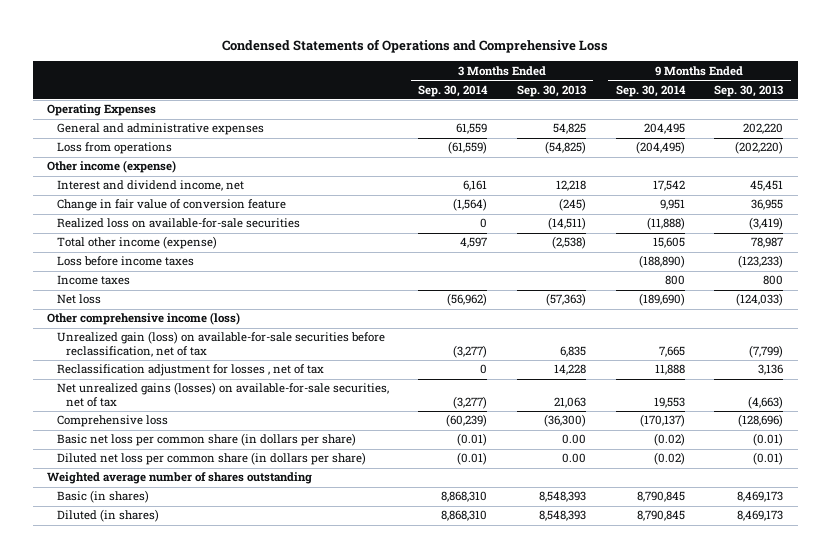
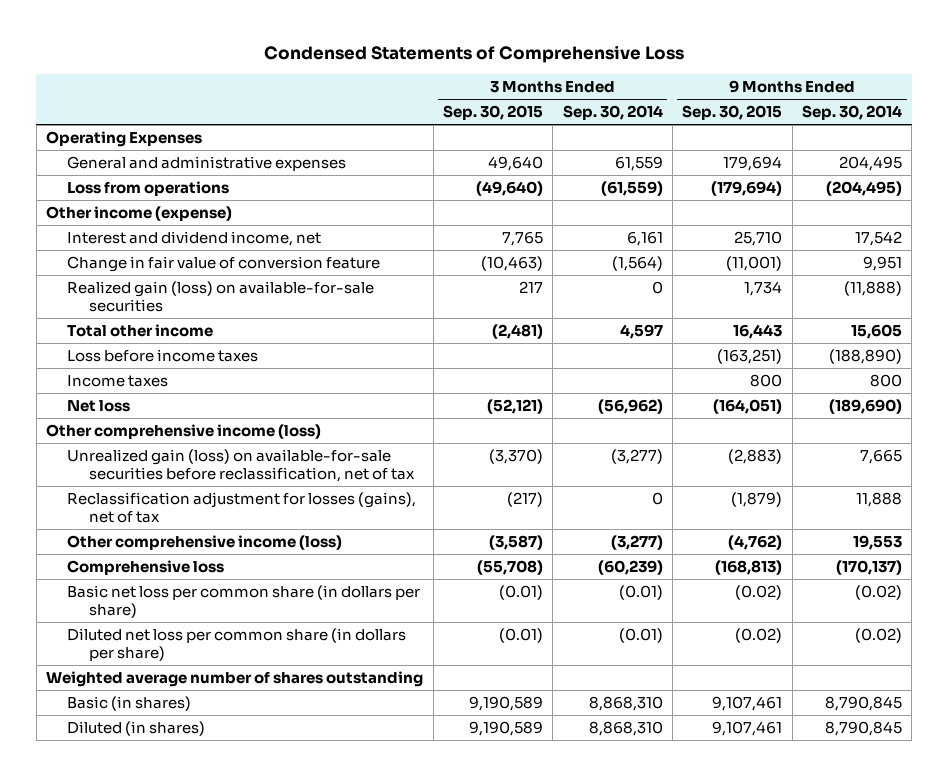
- Condensed Statements of Operations and Comprehensive Loss
+ Condensed Statements of Comprehensive Loss
- | 3 Months Ended Sep. 30, 2014 | 3 Months Ended Sep. 30, 2013 | 9 Months Ended Sep. 30, 2014 | 9 Months Ended Sep. 30, 2013
+ | 3 Months Ended Sep. 30, 2015 | 3 Months Ended Sep. 30, 2014 | 9 Months Ended Sep. 30, 2015 | 9 Months Ended Sep. 30, 2014
- Realized loss on available-for-sale securities | 0 | (14,511) | (11,888) | (3,419)
- Total other income (expense) | 4,597 | (2,538) | 15,605 | 78,987
+ Realized gain (loss) on available-for-sale securities | 217 | 0 | 1,734 | (11,888)
+ Total other income | (2,481) | 4,597 | 16,443 | 15,605
- Reclassification adjustment for losses , net of tax | 0 | 14,228 | 11,888 | 3,136
- Net unrealized gains (losses) on available-for-sale securities, net of tax | (3,277) | 21,063 | 19,553 | (4,663)
+ Reclassification adjustment for losses (gains), net of tax | (217) | 0 | (1,879) | 11,888
+ Other comprehensive income (loss) | (3,587) | (3,277) | (4,762) | 19,553

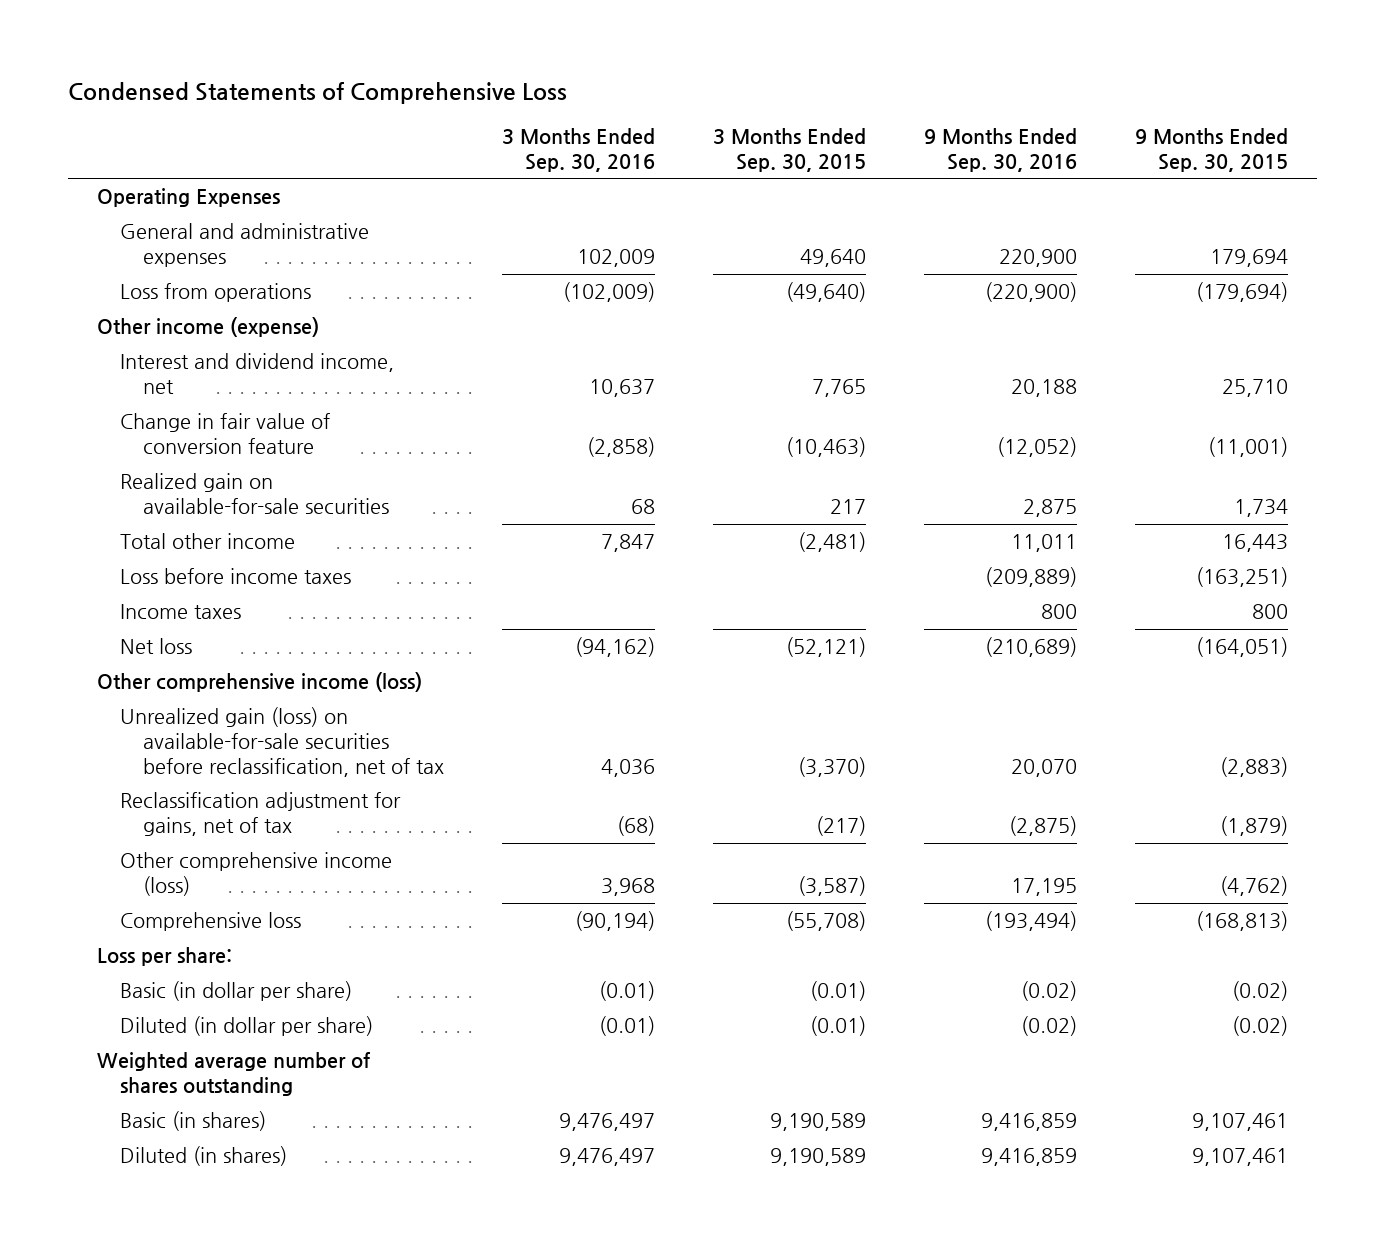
- | 3 Months Ended Sep. 30, 2015 | 3 Months Ended Sep. 30, 2014 | 9 Months Ended Sep. 30, 2015 | 9 Months Ended Sep. 30, 2014
+ | 3 Months Ended Sep. 30, 2016 | 3 Months Ended Sep. 30, 2015 | 9 Months Ended Sep. 30, 2016 | 9 Months Ended Sep. 30, 2015
- Realized gain (loss) on available-for-sale securities | 217 | 0 | 1,734 | (11,888)
+ Realized gain on available-for-sale securities | 68 | 217 | 2,875 | 1,734
- Reclassification adjustment for losses (gains), net of tax | (217) | 0 | (1,879) | 11,888
+ Reclassification adjustment for gains, net of tax | (68) | (217) | (2,875) | (1,879)
- Basic net loss per common share (in dollars per share) | (0.01) | (0.01) | (0.02) | (0.02)
- Diluted net loss per common share (in dollars per share) | (0.01) | (0.01) | (0.02) | (0.02)
+ Loss per share:
+ Basic (in dollar per share) | (0.01) | (0.01) | (0.02) | (0.02)
+ Diluted (in dollar per share) | (0.01) | (0.01) | (0.02) | (0.02)

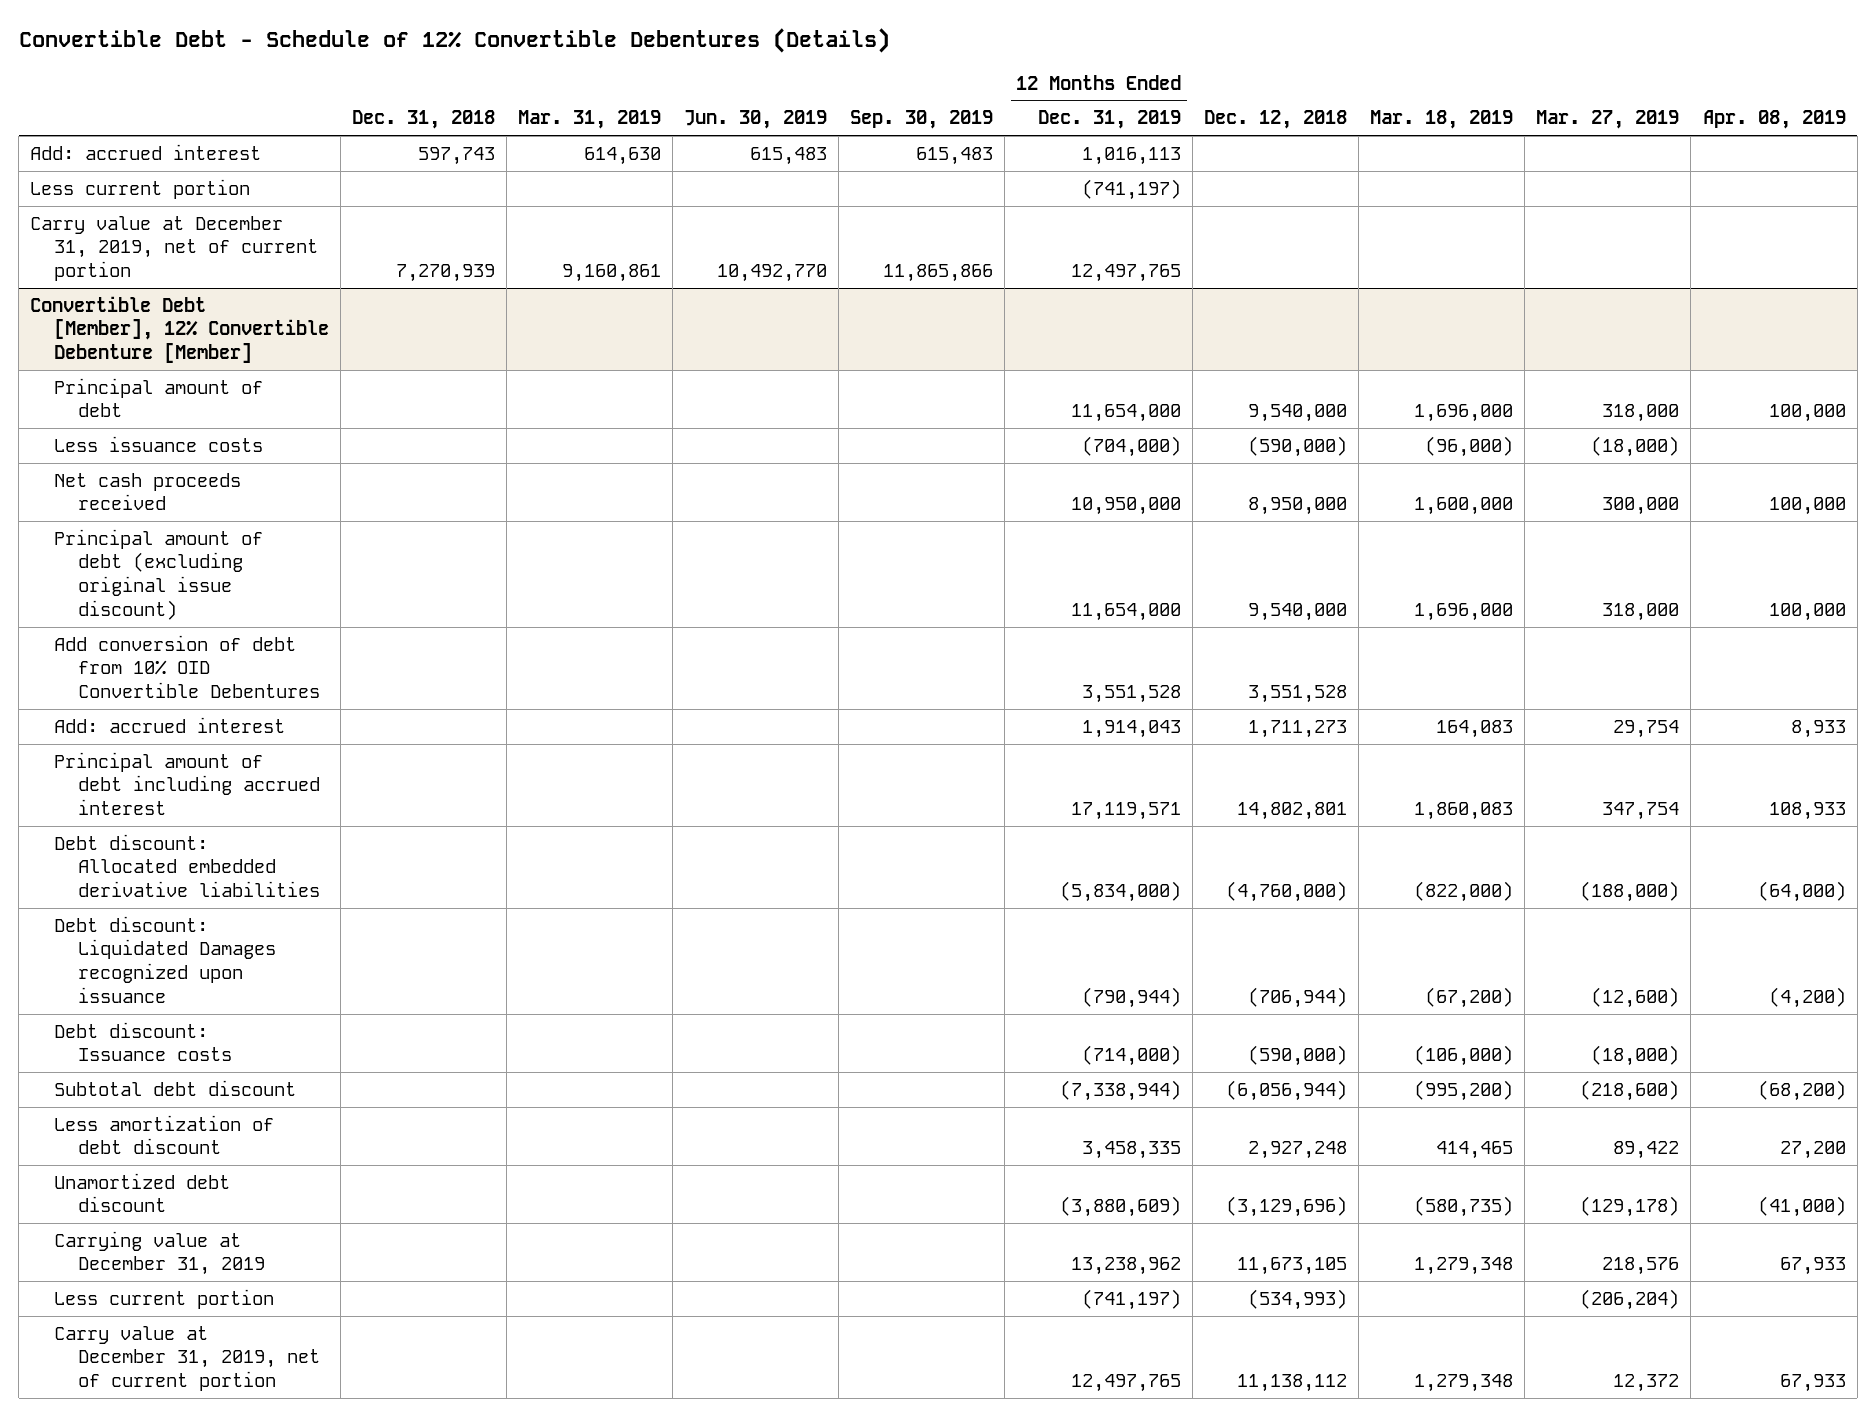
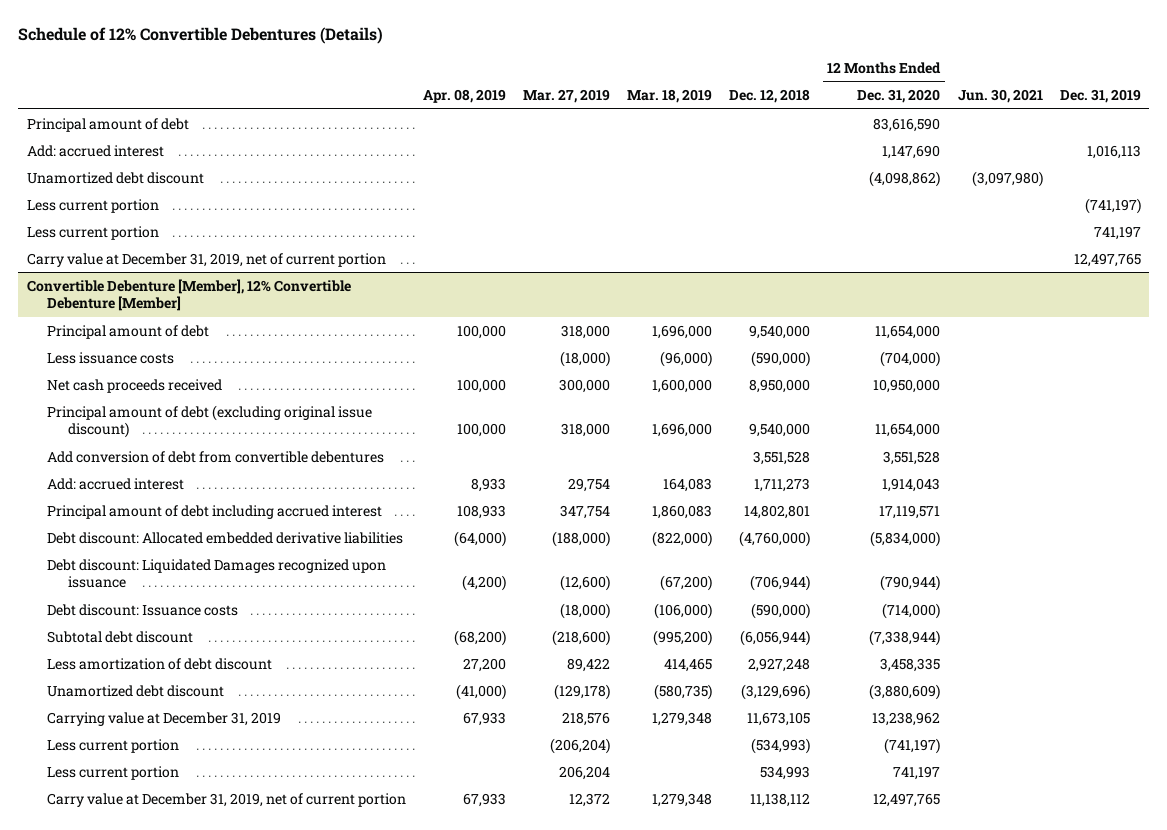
- Convertible Debt - Schedule of 12% Convertible Debentures (Details)
+ Schedule of 12% Convertible Debentures (Details)
- | Dec. 31, 2018 | Mar. 31, 2019 | Jun. 30, 2019 | Sep. 30, 2019 | 12 Months Ended Dec. 31, 2019 | Dec. 12, 2018 | Mar. 18, 2019 | Mar. 27, 2019 | Apr. 08, 2019
+ | Apr. 08, 2019 | Mar. 27, 2019 | Mar. 18, 2019 | Dec. 12, 2018 | 12 Months Ended Dec. 31, 2020 | Jun. 30, 2021 | Dec. 31, 2019
+ Principal amount of debt | | | | | 83,616,590 | |
+ Unamortized debt discount | | | | | (4,098,862) | (3,097,980) |
+ Less current portion | | | | | | | 741,197
- Convertible Debt [Member], 12% Convertible Debenture [Member]
+ Convertible Debenture [Member], 12% Convertible Debenture [Member]
- Add conversion of debt from 10% OID Convertible Debentures | | | | | 3,551,528 | 3,551,528 | | |
+ Add conversion of debt from convertible debentures | | | | 3,551,528 | 3,551,528 | |
+ Less current portion | | 206,204 | | 534,993 | 741,197 | |

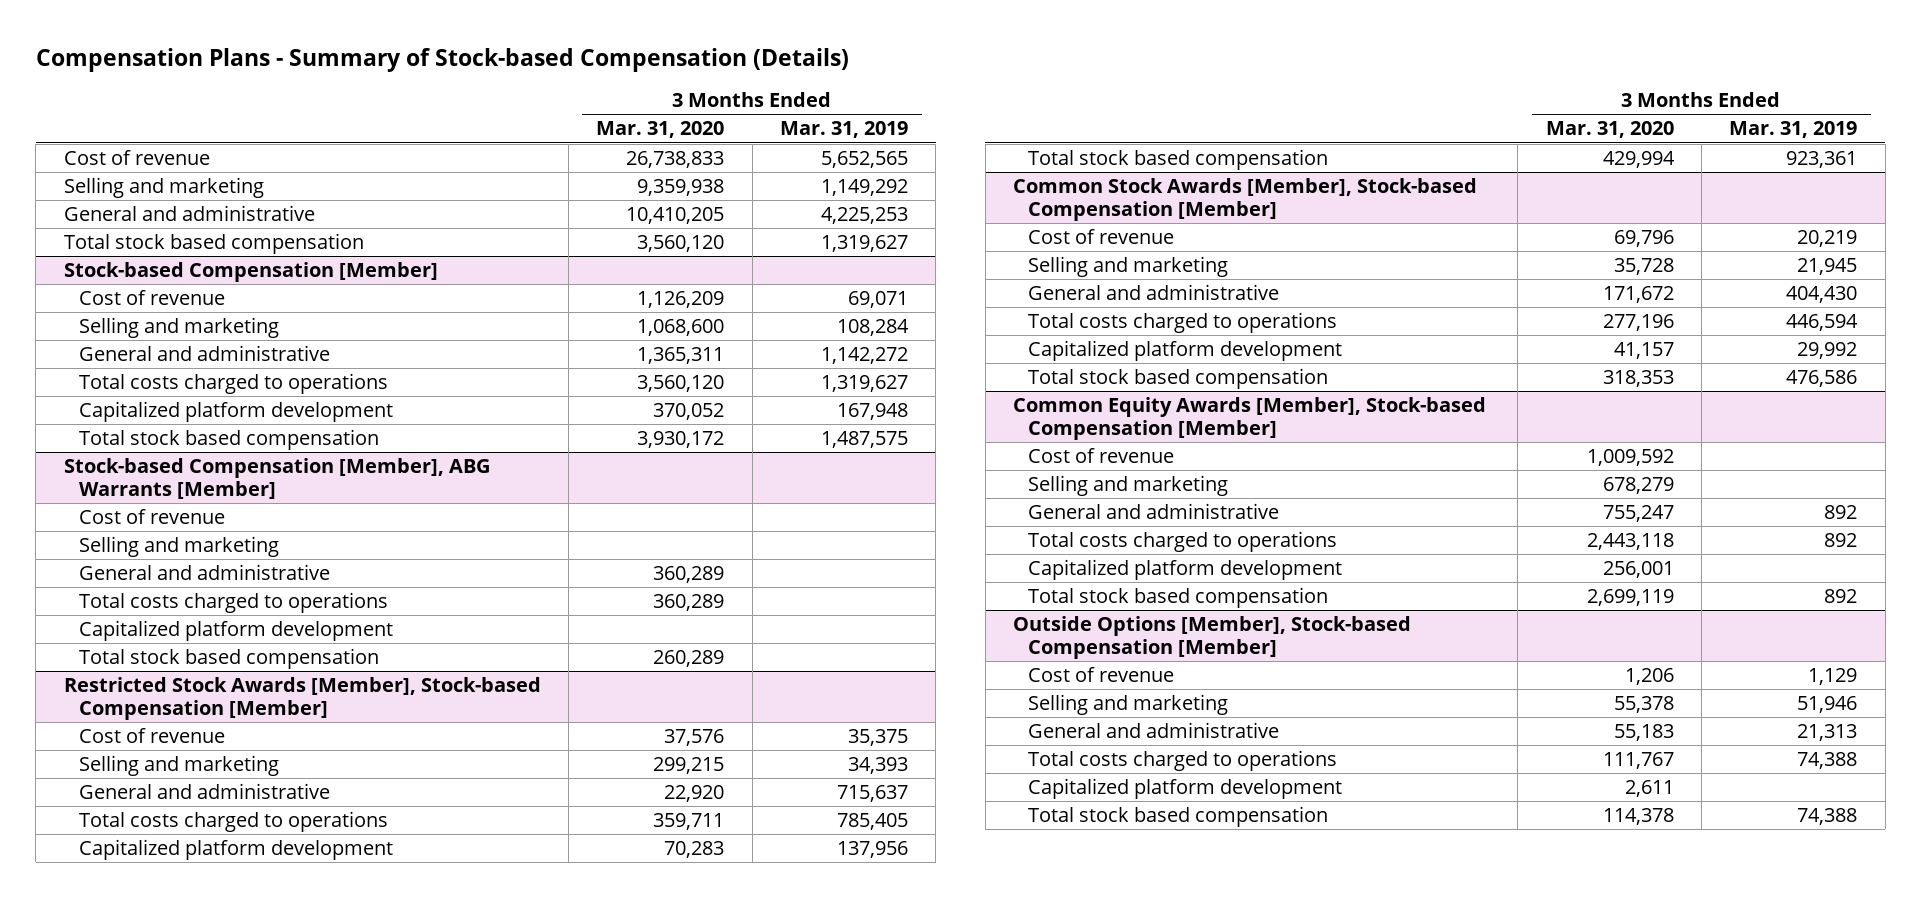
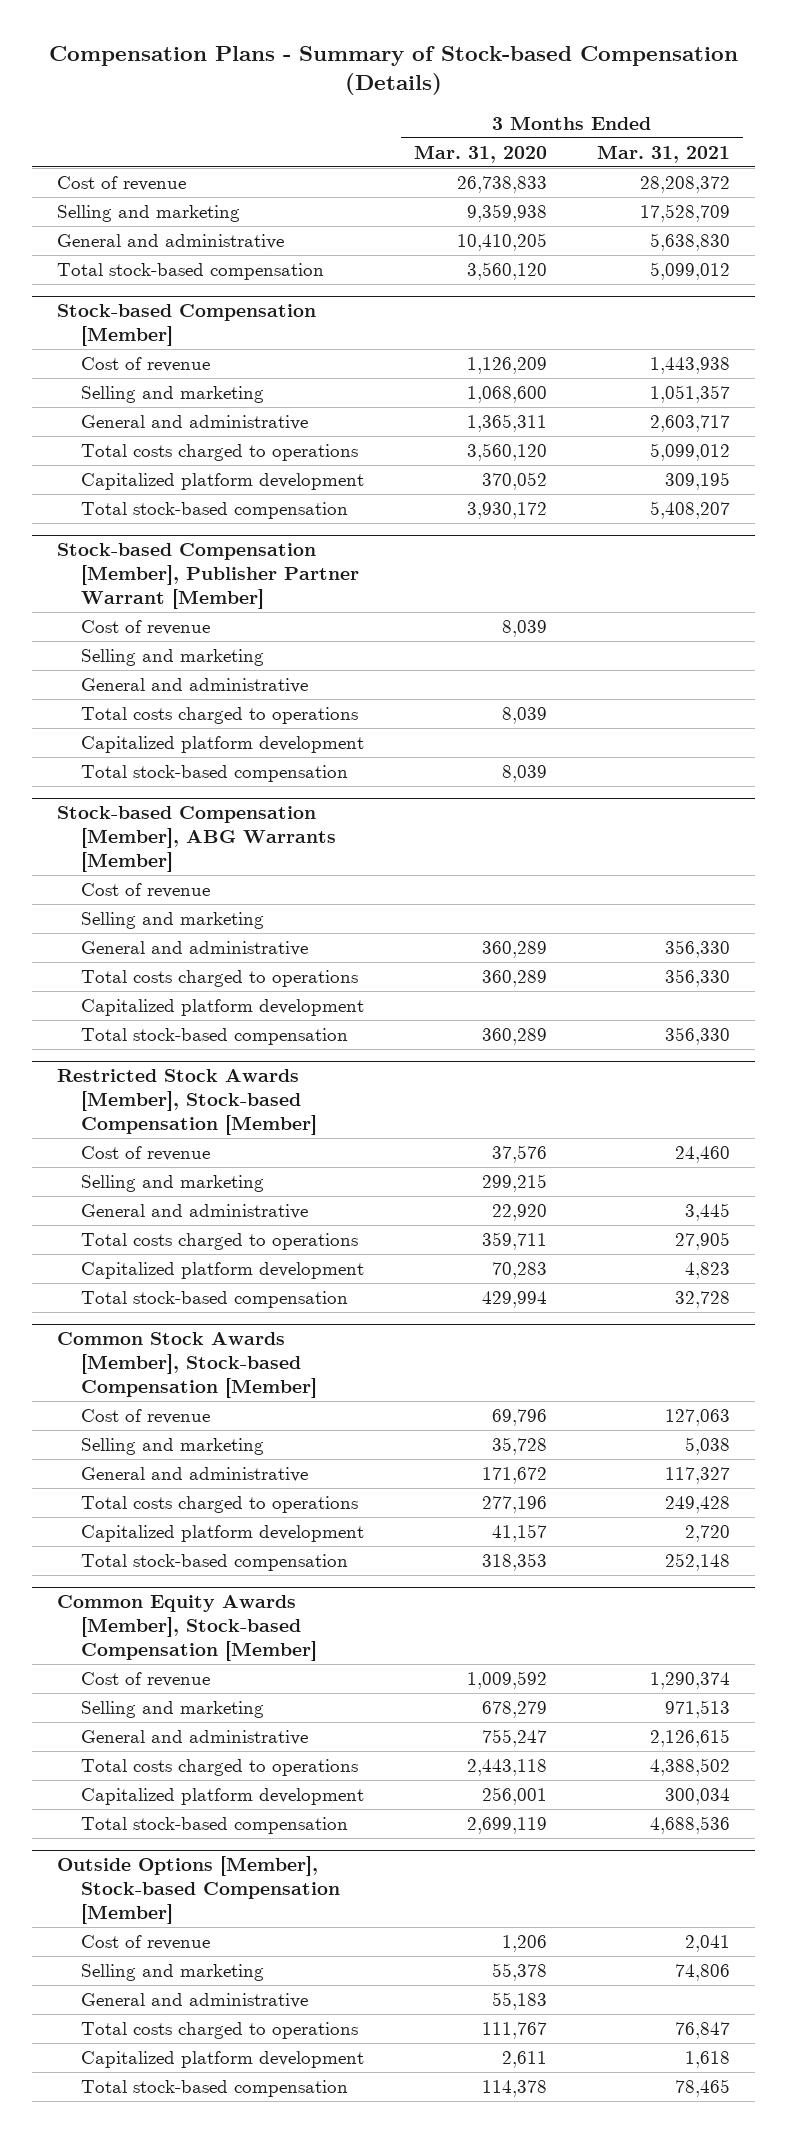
- | 3 Months Ended Mar. 31, 2020 | 3 Months Ended Mar. 31, 2019
+ | 3 Months Ended Mar. 31, 2020 | 3 Months Ended Mar. 31, 2021
- Total stock based compensation | 3,560,120 | 1,319,627
+ Total stock-based compensation | 3,560,120 | 5,099,012
@ Stock-based Compensation [Member]
- Total stock based compensation | 3,930,172 | 1,487,575
+ Total stock-based compensation | 3,930,172 | 5,408,207
+ Stock-based Compensation [Member], Publisher Partner Warrant [Member]
+ Cost of revenue | 8,039 |
+ Selling and marketing
+ General and administrative
+ Total costs charged to operations | 8,039 |
+ Capitalized platform development
+ Total stock-based compensation | 8,039 |
@ Stock-based Compensation [Member], ABG Warrants [Member]
- Total stock based compensation | 260,289 |
+ Total stock-based compensation | 360,289 | 356,330
@ Restricted Stock Awards [Member], Stock-based Compensation [Member]
- Total stock based compensation | 429,994 | 923,361
+ Total stock-based compensation | 429,994 | 32,728
@ Common Stock Awards [Member], Stock-based Compensation [Member]
- Total stock based compensation | 318,353 | 476,586
+ Total stock-based compensation | 318,353 | 252,148
@ Common Equity Awards [Member], Stock-based Compensation [Member]
- Total stock based compensation | 2,699,119 | 892
+ Total stock-based compensation | 2,699,119 | 4,688,536
@ Outside Options [Member], Stock-based Compensation [Member]
- Total stock based compensation | 114,378 | 74,388
+ Total stock-based compensation | 114,378 | 78,465

